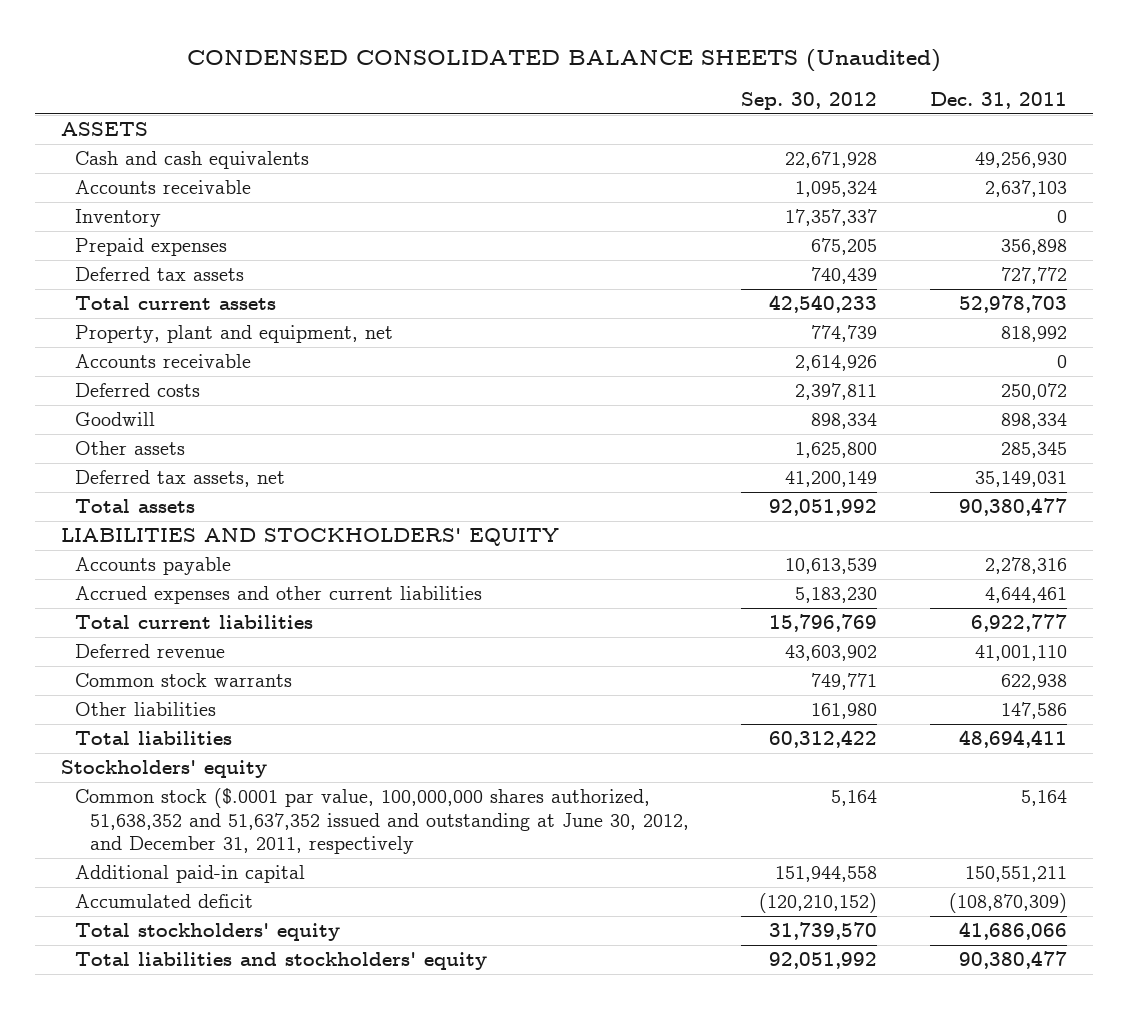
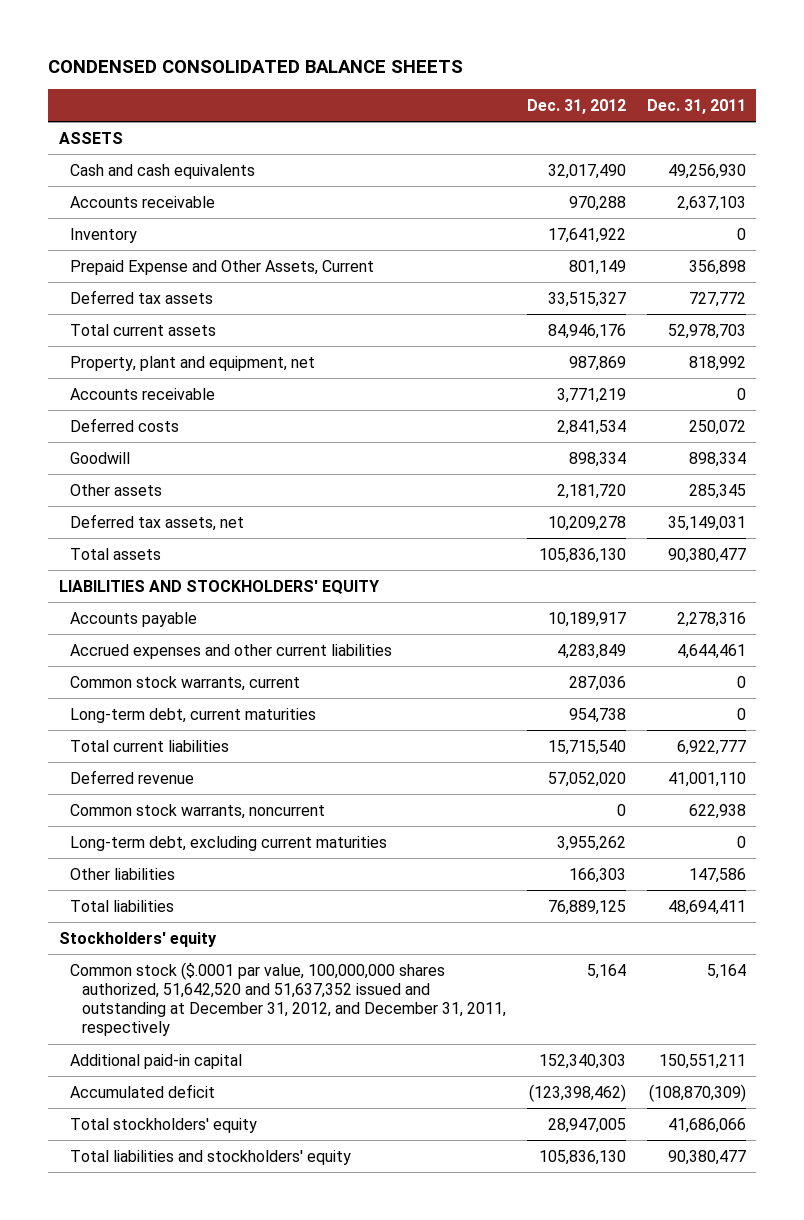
- CONDENSED CONSOLIDATED BALANCE SHEETS (Unaudited)
+ CONDENSED CONSOLIDATED BALANCE SHEETS
- | Sep. 30, 2012 | Dec. 31, 2011
+ | Dec. 31, 2012 | Dec. 31, 2011
- Prepaid expenses | 675,205 | 356,898
+ Prepaid Expense and Other Assets, Current | 801,149 | 356,898
+ Common stock warrants, current | 287,036 | 0
+ Long-term debt, current maturities | 954,738 | 0
- Common stock warrants | 749,771 | 622,938
+ Common stock warrants, noncurrent | 0 | 622,938
+ Long-term debt, excluding current maturities | 3,955,262 | 0
- Common stock ($.0001 par value, 100,000,000 shares authorized, 51,638,352 and 51,637,352 issued and outstanding at June 30, 2012, and December 31, 2011, respectively | 5,164 | 5,164
+ Common stock ($.0001 par value, 100,000,000 shares authorized, 51,642,520 and 51,637,352 issued and outstanding at December 31, 2012, and December 31, 2011, respectively | 5,164 | 5,164

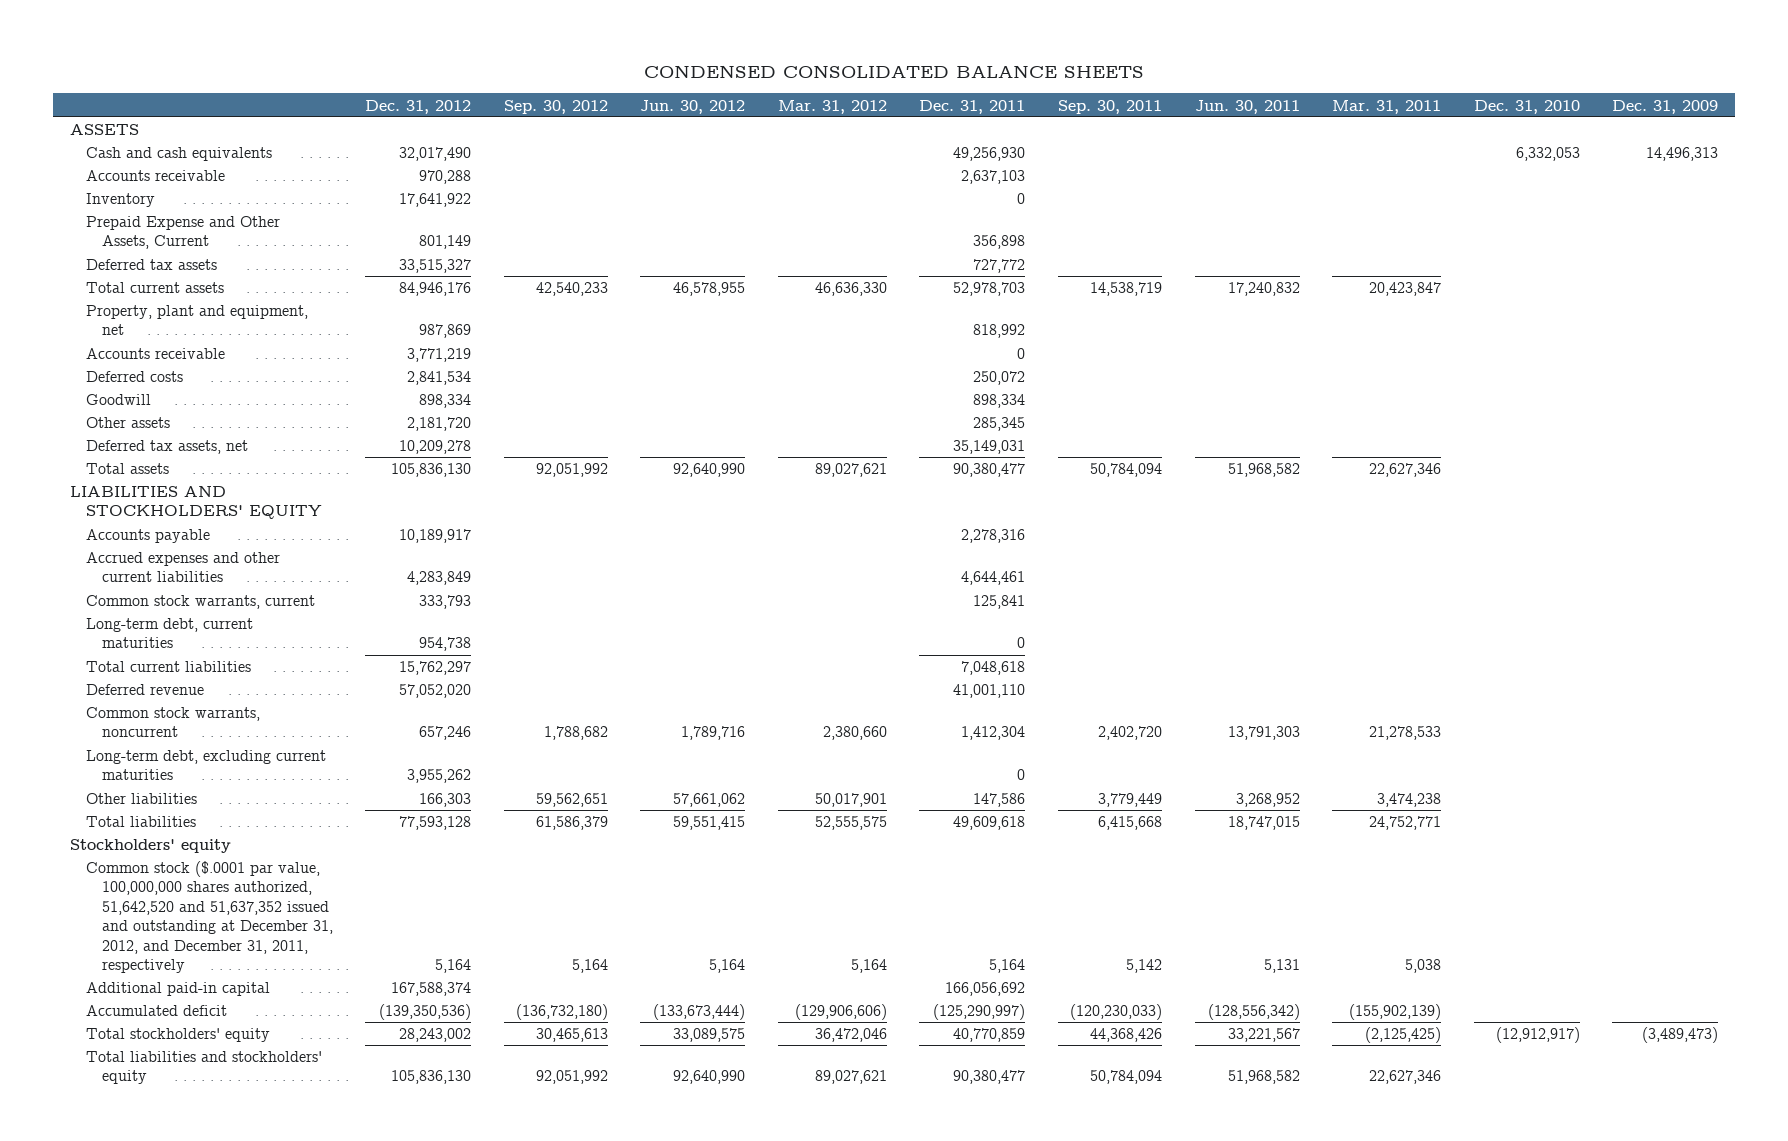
- | Dec. 31, 2012 | Dec. 31, 2011
+ | Dec. 31, 2012 | Sep. 30, 2012 | Jun. 30, 2012 | Mar. 31, 2012 | Dec. 31, 2011 | Sep. 30, 2011 | Jun. 30, 2011 | Mar. 31, 2011 | Dec. 31, 2010 | Dec. 31, 2009
- Common stock warrants, current | 287,036 | 0
+ Common stock warrants, current | 333,793 | | | | 125,841 | | | | |
- Total current liabilities | 15,715,540 | 6,922,777
+ Total current liabilities | 15,762,297 | | | | 7,048,618 | | | | |
- Common stock warrants, noncurrent | 0 | 622,938
+ Common stock warrants, noncurrent | 657,246 | 1,788,682 | 1,789,716 | 2,380,660 | 1,412,304 | 2,402,720 | 13,791,303 | 21,278,533 | |
- Total liabilities | 76,889,125 | 48,694,411
+ Total liabilities | 77,593,128 | 61,586,379 | 59,551,415 | 52,555,575 | 49,609,618 | 6,415,668 | 18,747,015 | 24,752,771 | |
- Additional paid-in capital | 152,340,303 | 150,551,211
- Accumulated deficit | (123,398,462) | (108,870,309)
- Total stockholders' equity | 28,947,005 | 41,686,066
+ Additional paid-in capital | 167,588,374 | | | | 166,056,692 | | | | |
+ Accumulated deficit | (139,350,536) | (136,732,180) | (133,673,444) | (129,906,606) | (125,290,997) | (120,230,033) | (128,556,342) | (155,902,139) | |
+ Total stockholders' equity | 28,243,002 | 30,465,613 | 33,089,575 | 36,472,046 | 40,770,859 | 44,368,426 | 33,221,567 | (2,125,425) | (12,912,917) | (3,489,473)

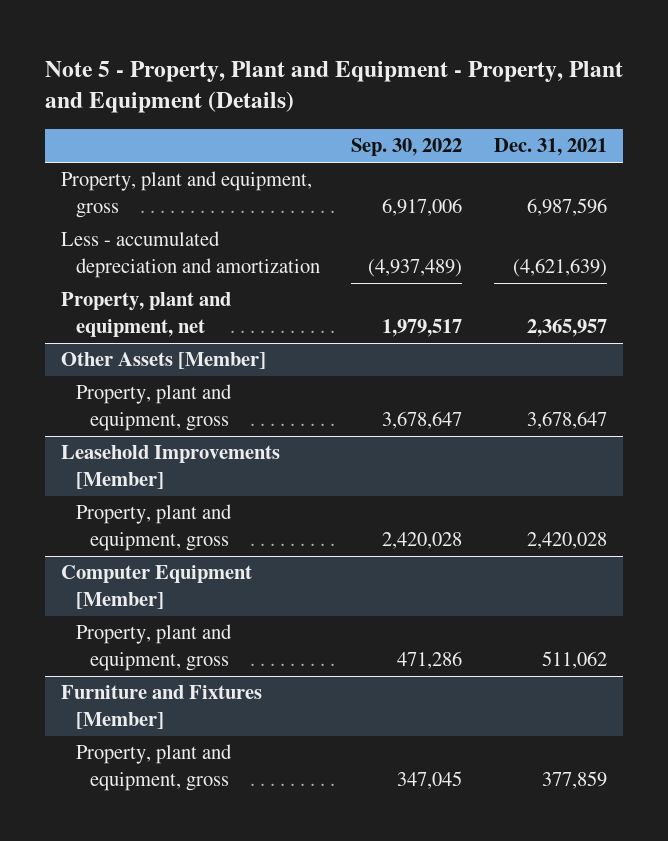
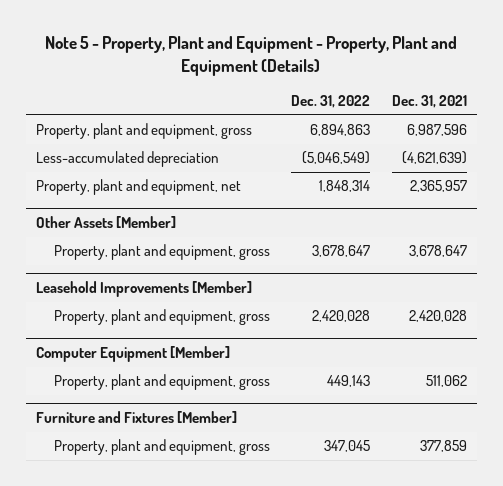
- | Sep. 30, 2022 | Dec. 31, 2021
+ | Dec. 31, 2022 | Dec. 31, 2021
- Less - accumulated depreciation and amortization | (4,937,489) | (4,621,639)
+ Less-accumulated depreciation | (5,046,549) | (4,621,639)

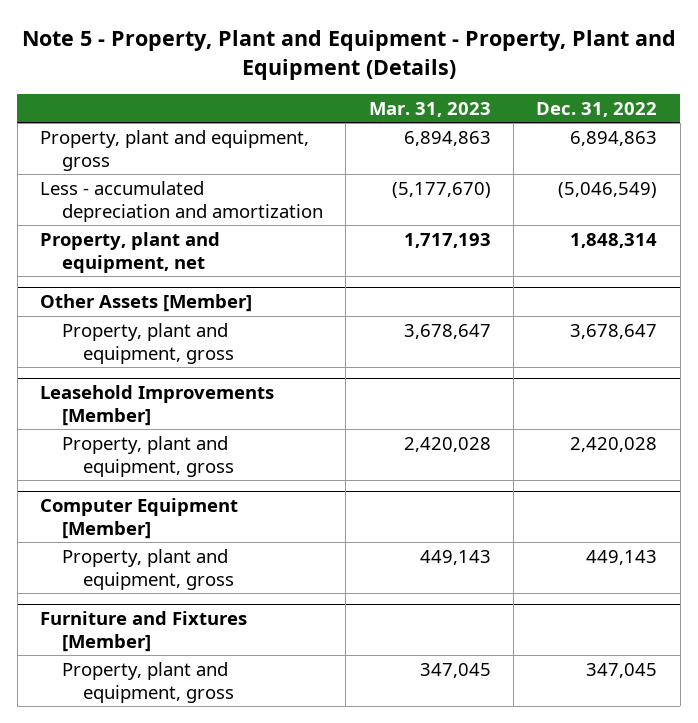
- | Dec. 31, 2022 | Dec. 31, 2021
+ | Mar. 31, 2023 | Dec. 31, 2022
- Less-accumulated depreciation | (5,046,549) | (4,621,639)
+ Less - accumulated depreciation and amortization | (5,177,670) | (5,046,549)

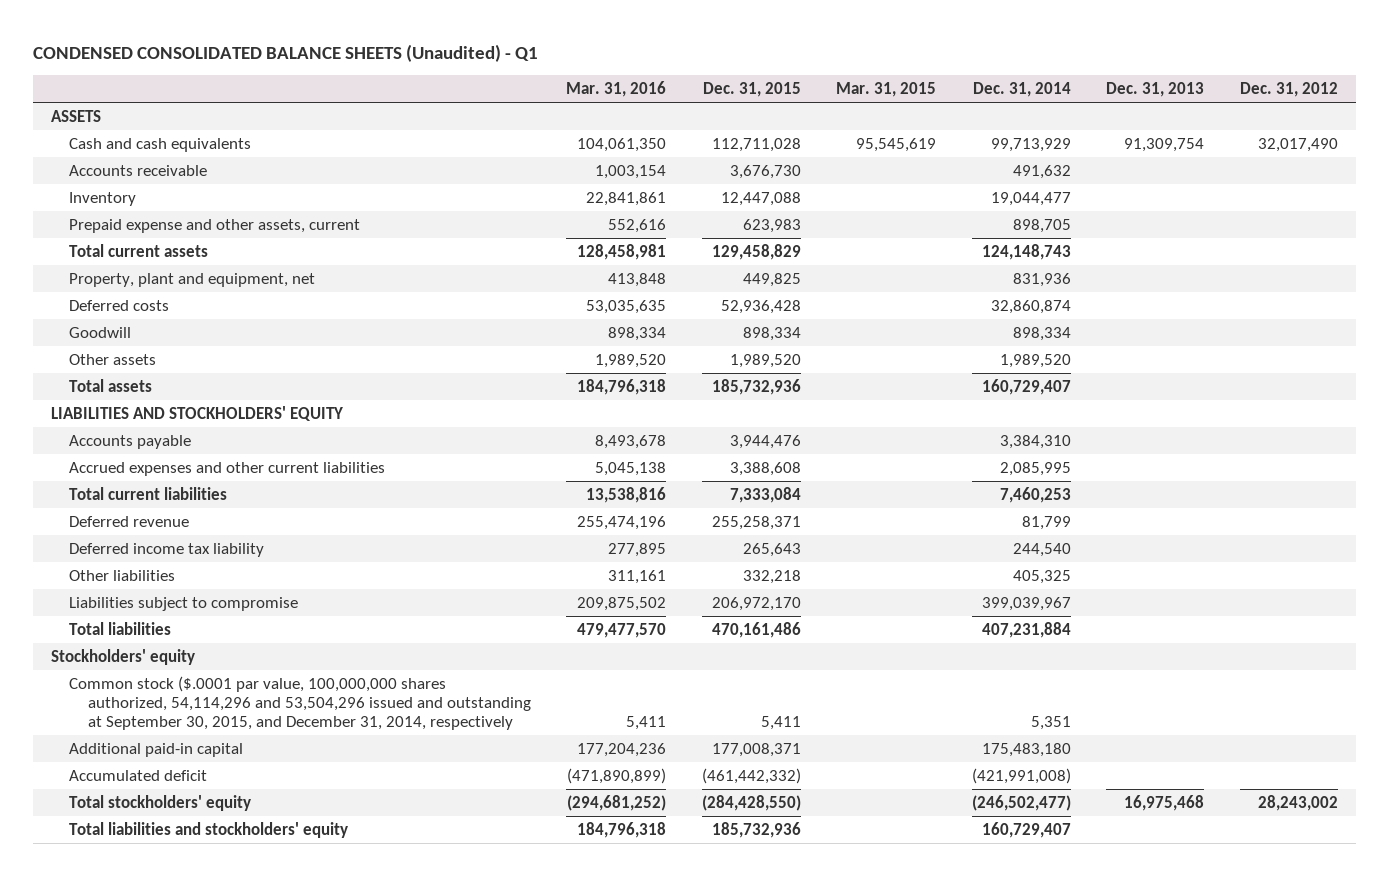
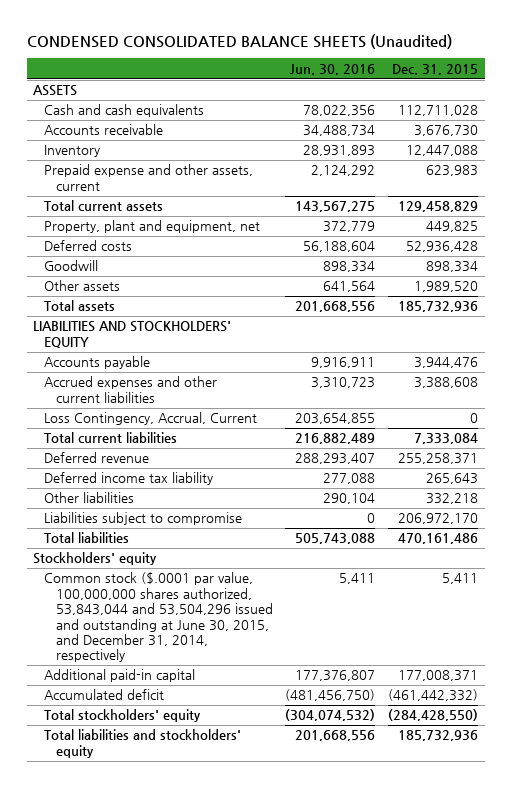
- CONDENSED CONSOLIDATED BALANCE SHEETS (Unaudited) - Q1
+ CONDENSED CONSOLIDATED BALANCE SHEETS (Unaudited)
- | Mar. 31, 2016 | Dec. 31, 2015 | Mar. 31, 2015 | Dec. 31, 2014 | Dec. 31, 2013 | Dec. 31, 2012
+ | Jun. 30, 2016 | Dec. 31, 2015
+ Loss Contingency, Accrual, Current | 203,654,855 | 0
- Common stock ($.0001 par value, 100,000,000 shares authorized, 54,114,296 and 53,504,296 issued and outstanding at September 30, 2015, and December 31, 2014, respectively | 5,411 | 5,411 | | 5,351 | |
+ Common stock ($.0001 par value, 100,000,000 shares authorized, 53,843,044 and 53,504,296 issued and outstanding at June 30, 2015, and December 31, 2014, respectively | 5,411 | 5,411

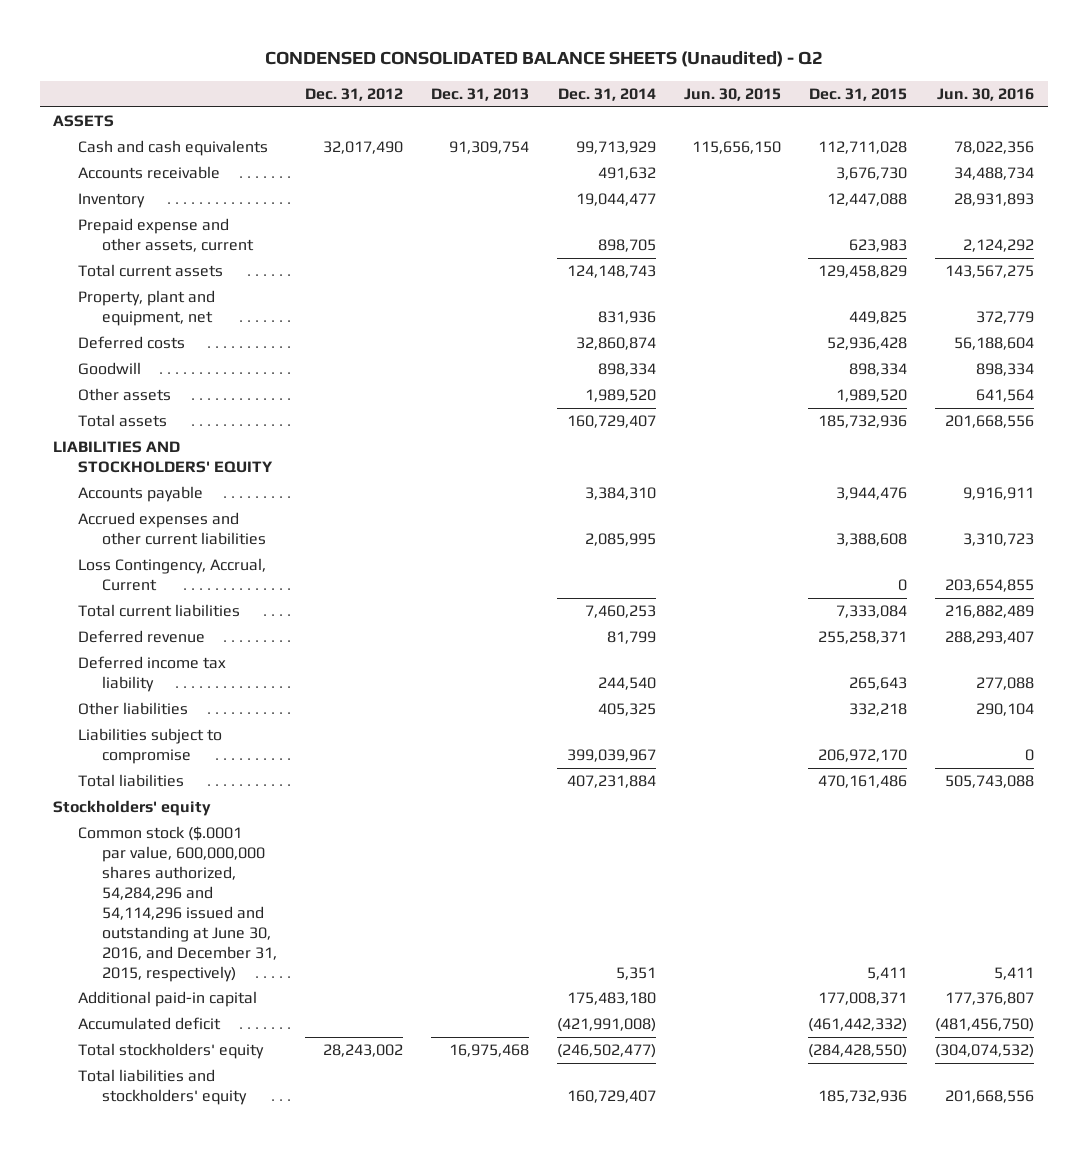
- CONDENSED CONSOLIDATED BALANCE SHEETS (Unaudited)
+ CONDENSED CONSOLIDATED BALANCE SHEETS (Unaudited) - Q2
- | Jun. 30, 2016 | Dec. 31, 2015
+ | Dec. 31, 2012 | Dec. 31, 2013 | Dec. 31, 2014 | Jun. 30, 2015 | Dec. 31, 2015 | Jun. 30, 2016
- Common stock ($.0001 par value, 100,000,000 shares authorized, 53,843,044 and 53,504,296 issued and outstanding at June 30, 2015, and December 31, 2014, respectively | 5,411 | 5,411
+ Common stock ($.0001 par value, 600,000,000 shares authorized, 54,284,296 and 54,114,296 issued and outstanding at June 30, 2016, and December 31, 2015, respectively) | | | 5,351 | | 5,411 | 5,411

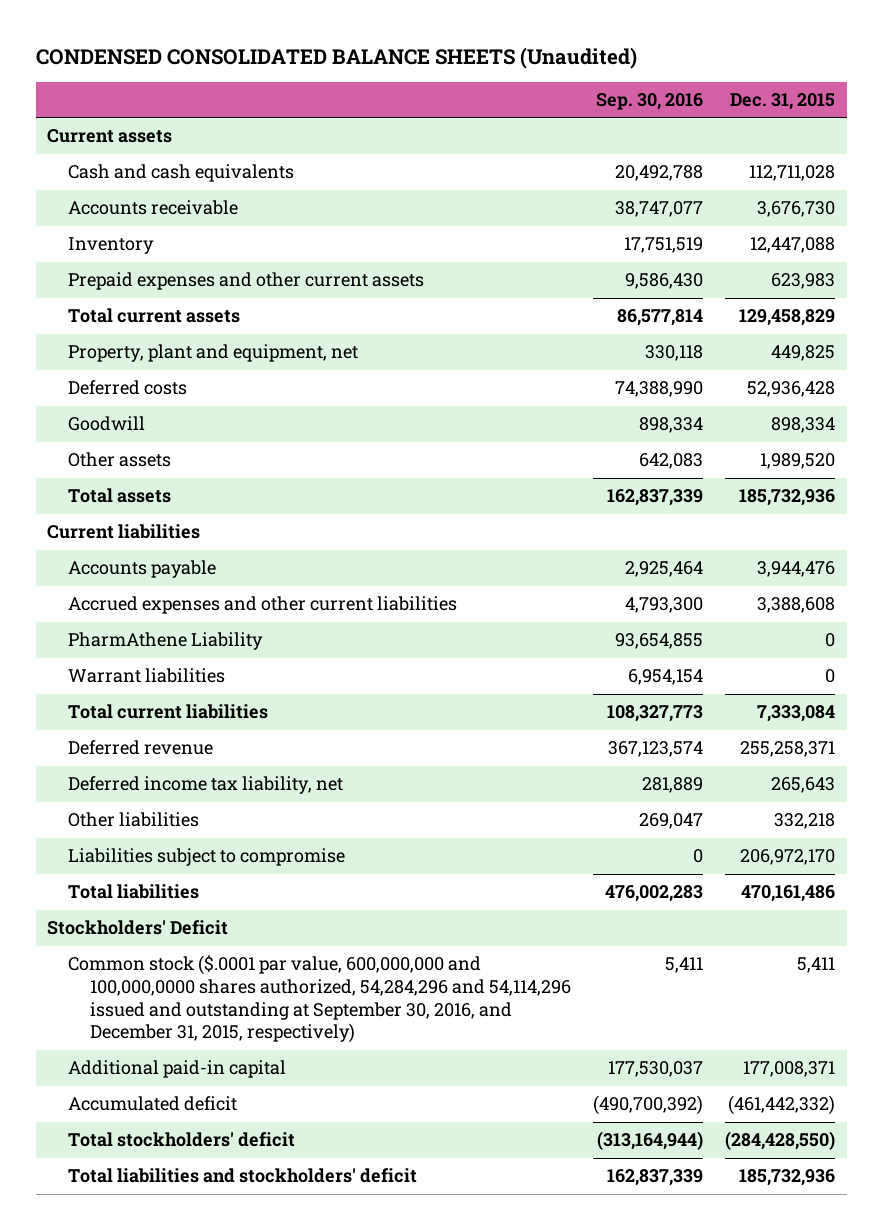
- CONDENSED CONSOLIDATED BALANCE SHEETS (Unaudited) - Q2
+ CONDENSED CONSOLIDATED BALANCE SHEETS (Unaudited)
- | Dec. 31, 2012 | Dec. 31, 2013 | Dec. 31, 2014 | Jun. 30, 2015 | Dec. 31, 2015 | Jun. 30, 2016
+ | Sep. 30, 2016 | Dec. 31, 2015
- ASSETS
+ Current assets
- Prepaid expense and other assets, current | | | 898,705 | | 623,983 | 2,124,292
+ Prepaid expenses and other current assets | 9,586,430 | 623,983
- LIABILITIES AND STOCKHOLDERS' EQUITY
+ Current liabilities
- Loss Contingency, Accrual, Current | | | | | 0 | 203,654,855
+ PharmAthene Liability | 93,654,855 | 0
+ Warrant liabilities | 6,954,154 | 0
- Deferred income tax liability | | | 244,540 | | 265,643 | 277,088
+ Deferred income tax liability, net | 281,889 | 265,643
- Stockholders' equity
- Common stock ($.0001 par value, 600,000,000 shares authorized, 54,284,296 and 54,114,296 issued and outstanding at June 30, 2016, and December 31, 2015, respectively) | | | 5,351 | | 5,411 | 5,411
+ Stockholders' Deficit
+ Common stock ($.0001 par value, 600,000,000 and 100,000,0000 shares authorized, 54,284,296 and 54,114,296 issued and outstanding at September 30, 2016, and December 31, 2015, respectively) | 5,411 | 5,411
- Total stockholders' equity | 28,243,002 | 16,975,468 | (246,502,477) | | (284,428,550) | (304,074,532)
- Total liabilities and stockholders' equity | | | 160,729,407 | | 185,732,936 | 201,668,556
+ Total stockholders' deficit | (313,164,944) | (284,428,550)
+ Total liabilities and stockholders' deficit | 162,837,339 | 185,732,936

